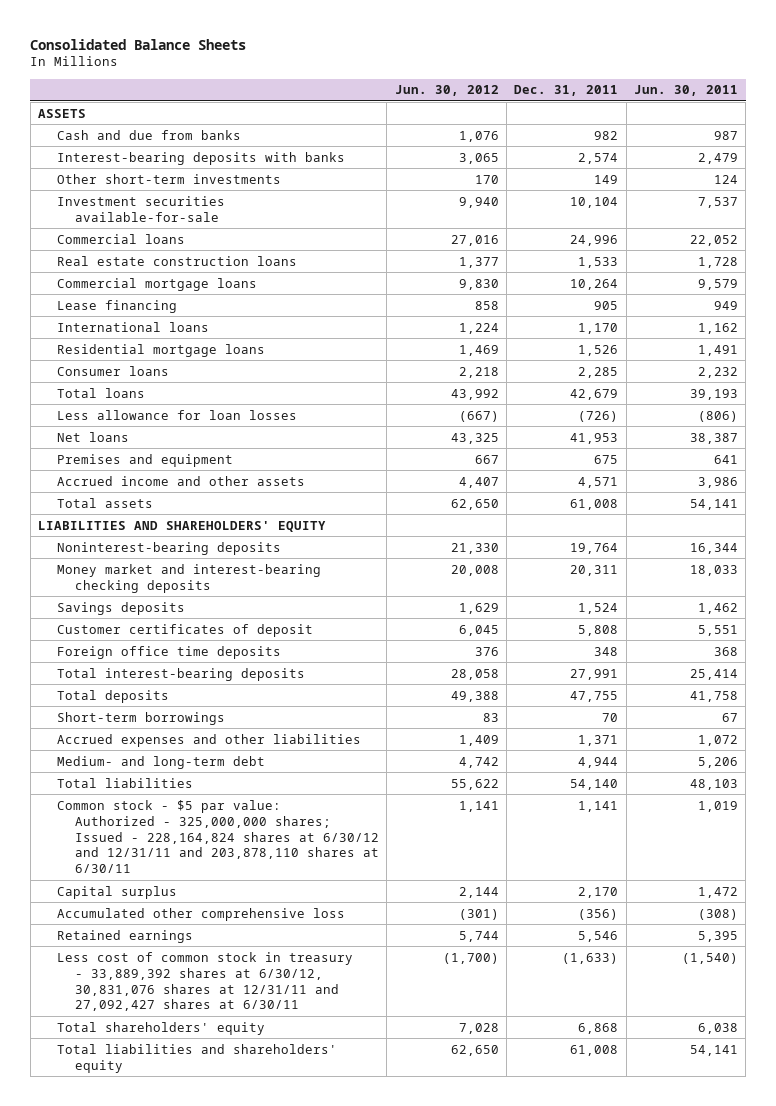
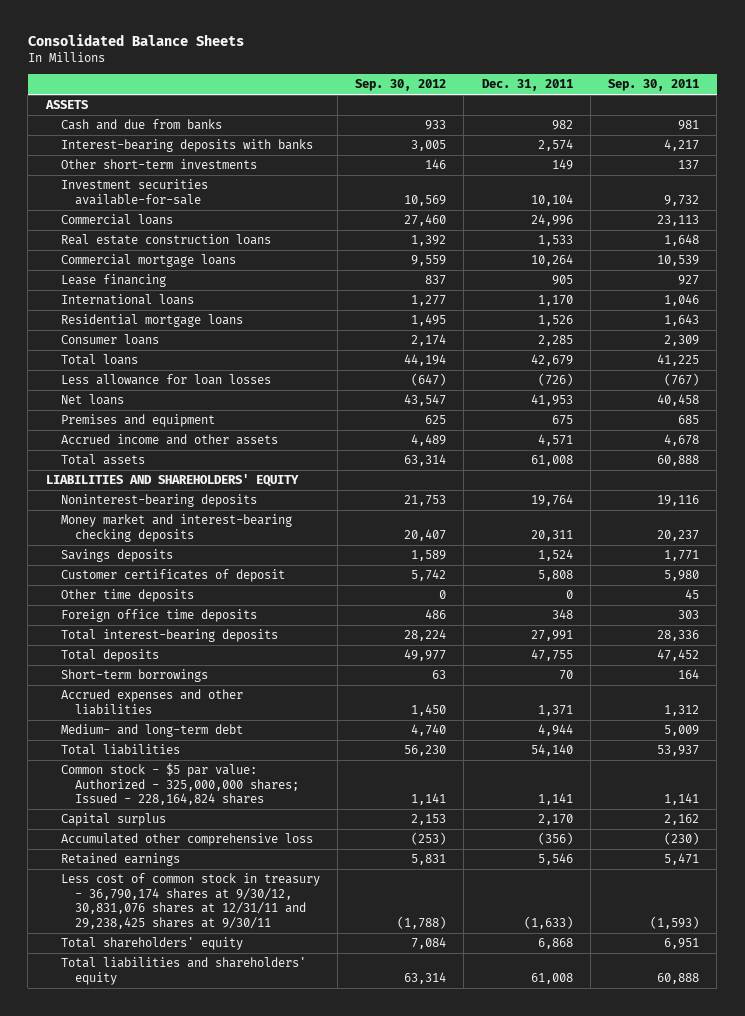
- | Jun. 30, 2012 | Dec. 31, 2011 | Jun. 30, 2011
+ | Sep. 30, 2012 | Dec. 31, 2011 | Sep. 30, 2011
+ Other time deposits | 0 | 0 | 45
- Common stock - $5 par value: Authorized - 325,000,000 shares; Issued - 228,164,824 shares at 6/30/12 and 12/31/11 and 203,878,110 shares at 6/30/11 | 1,141 | 1,141 | 1,019
+ Common stock - $5 par value: Authorized - 325,000,000 shares; Issued - 228,164,824 shares | 1,141 | 1,141 | 1,141
- Less cost of common stock in treasury - 33,889,392 shares at 6/30/12, 30,831,076 shares at 12/31/11 and 27,092,427 shares at 6/30/11 | (1,700) | (1,633) | (1,540)
+ Less cost of common stock in treasury - 36,790,174 shares at 9/30/12, 30,831,076 shares at 12/31/11 and 29,238,425 shares at 9/30/11 | (1,788) | (1,633) | (1,593)

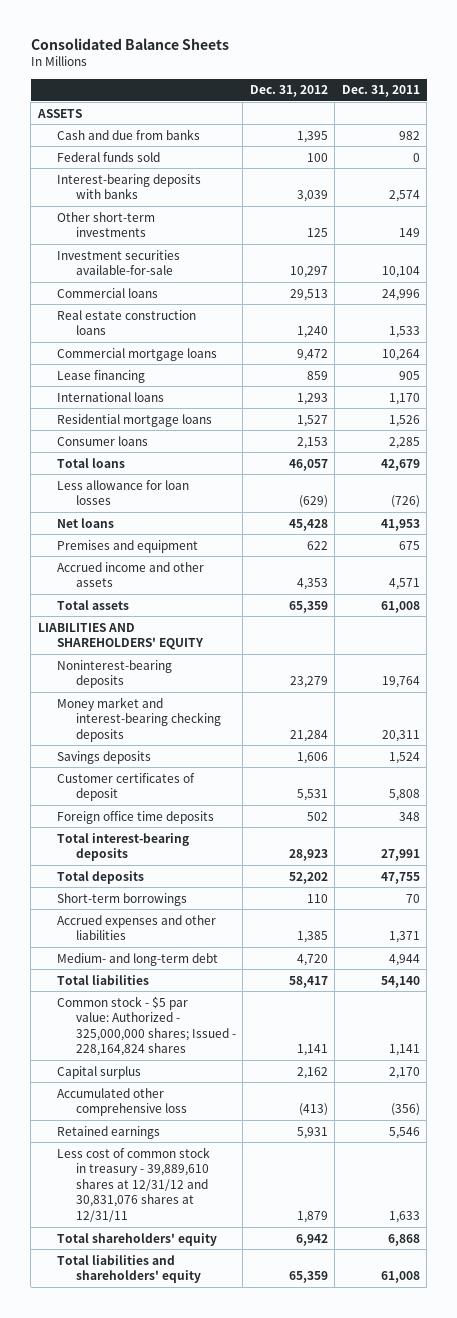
- | Sep. 30, 2012 | Dec. 31, 2011 | Sep. 30, 2011
+ | Dec. 31, 2012 | Dec. 31, 2011
+ Federal funds sold | 100 | 0
- Other time deposits | 0 | 0 | 45
- Less cost of common stock in treasury - 36,790,174 shares at 9/30/12, 30,831,076 shares at 12/31/11 and 29,238,425 shares at 9/30/11 | (1,788) | (1,633) | (1,593)
+ Less cost of common stock in treasury - 39,889,610 shares at 12/31/12 and 30,831,076 shares at 12/31/11 | 1,879 | 1,633

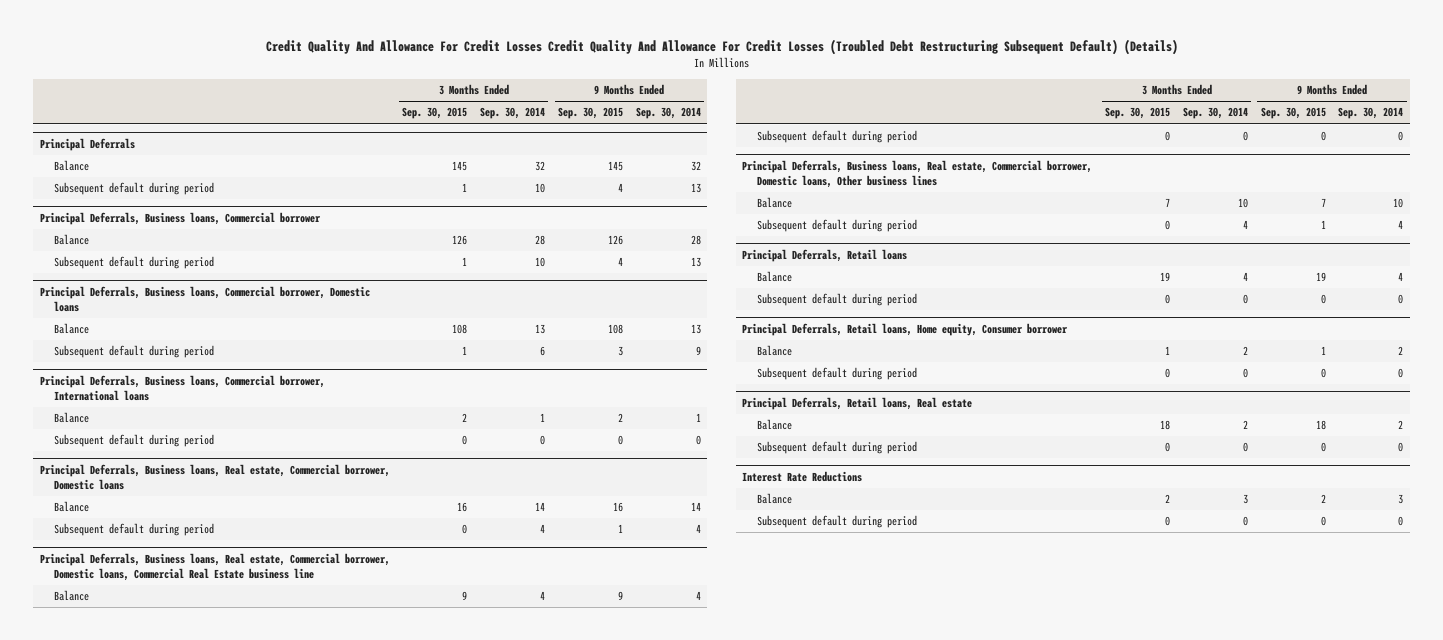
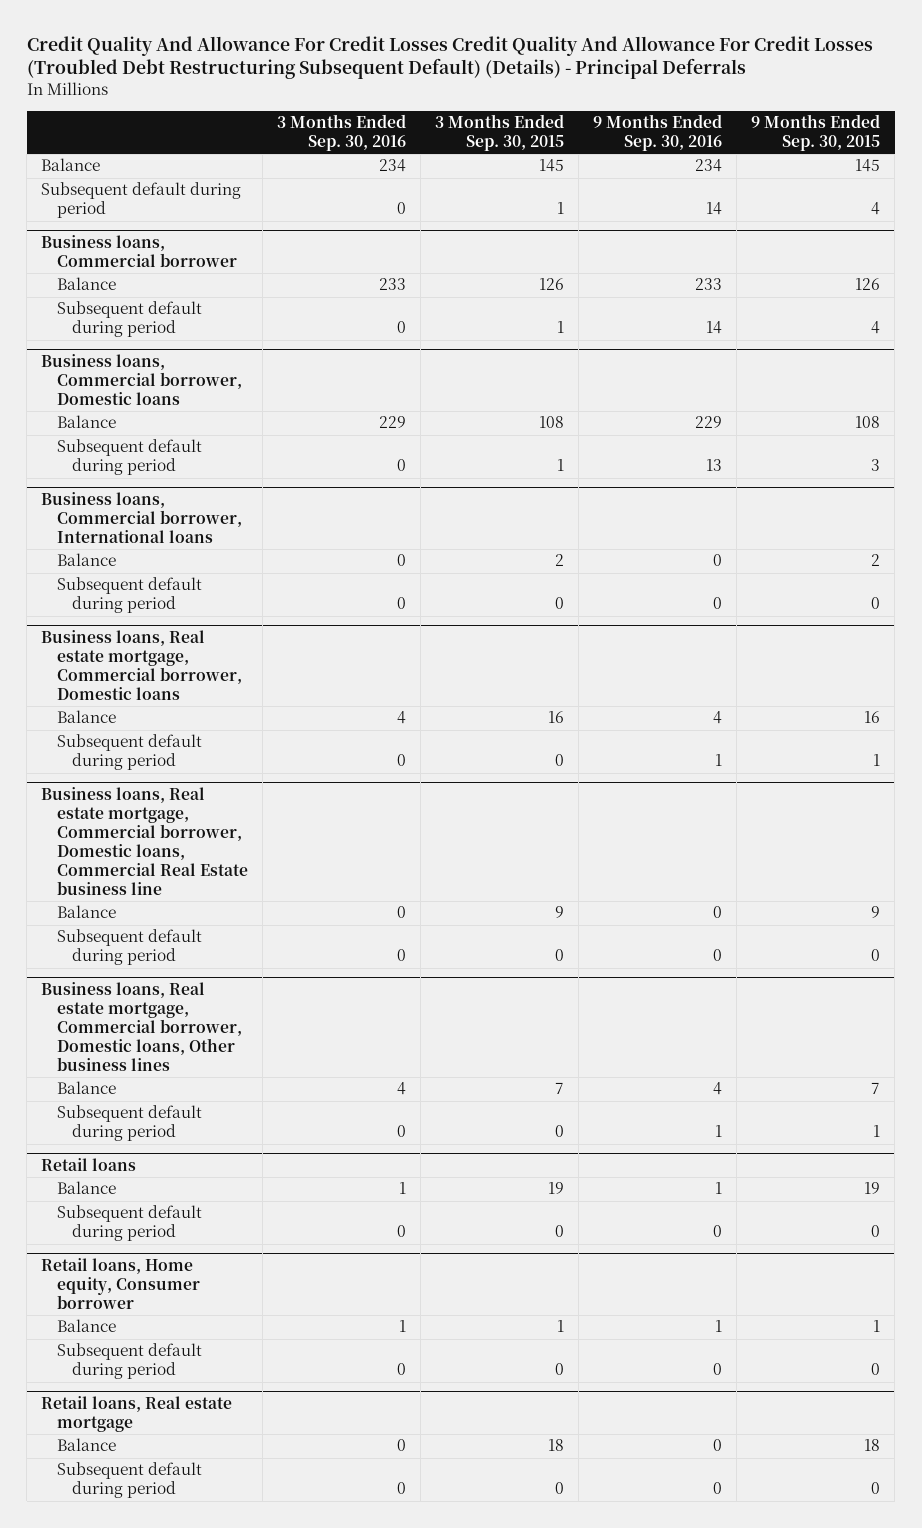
- Credit Quality And Allowance For Credit Losses Credit Quality And Allowance For Credit Losses (Troubled Debt Restructuring Subsequent Default) (Details)
+ Credit Quality And Allowance For Credit Losses Credit Quality And Allowance For Credit Losses (Troubled Debt Restructuring Subsequent Default) (Details) - Principal Deferrals
- | 3 Months Ended Sep. 30, 2015 | 3 Months Ended Sep. 30, 2014 | 9 Months Ended Sep. 30, 2015 | 9 Months Ended Sep. 30, 2014
+ | 3 Months Ended Sep. 30, 2016 | 3 Months Ended Sep. 30, 2015 | 9 Months Ended Sep. 30, 2016 | 9 Months Ended Sep. 30, 2015
- Principal Deferrals
- Principal Deferrals, Business loans, Commercial borrower
+ Business loans, Commercial borrower
- Principal Deferrals, Business loans, Commercial borrower, Domestic loans
+ Business loans, Commercial borrower, Domestic loans
- Principal Deferrals, Business loans, Commercial borrower, International loans
+ Business loans, Commercial borrower, International loans
- Principal Deferrals, Business loans, Real estate, Commercial borrower, Domestic loans
+ Business loans, Real estate mortgage, Commercial borrower, Domestic loans
- Principal Deferrals, Business loans, Real estate, Commercial borrower, Domestic loans, Commercial Real Estate business line
+ Business loans, Real estate mortgage, Commercial borrower, Domestic loans, Commercial Real Estate business line
- Principal Deferrals, Business loans, Real estate, Commercial borrower, Domestic loans, Other business lines
+ Business loans, Real estate mortgage, Commercial borrower, Domestic loans, Other business lines
- Principal Deferrals, Retail loans
+ Retail loans
- Principal Deferrals, Retail loans, Home equity, Consumer borrower
+ Retail loans, Home equity, Consumer borrower
- Principal Deferrals, Retail loans, Real estate
+ Retail loans, Real estate mortgage
- Interest Rate Reductions
- Balance | 2 | 3 | 2 | 3
- Subsequent default during period | 0 | 0 | 0 | 0

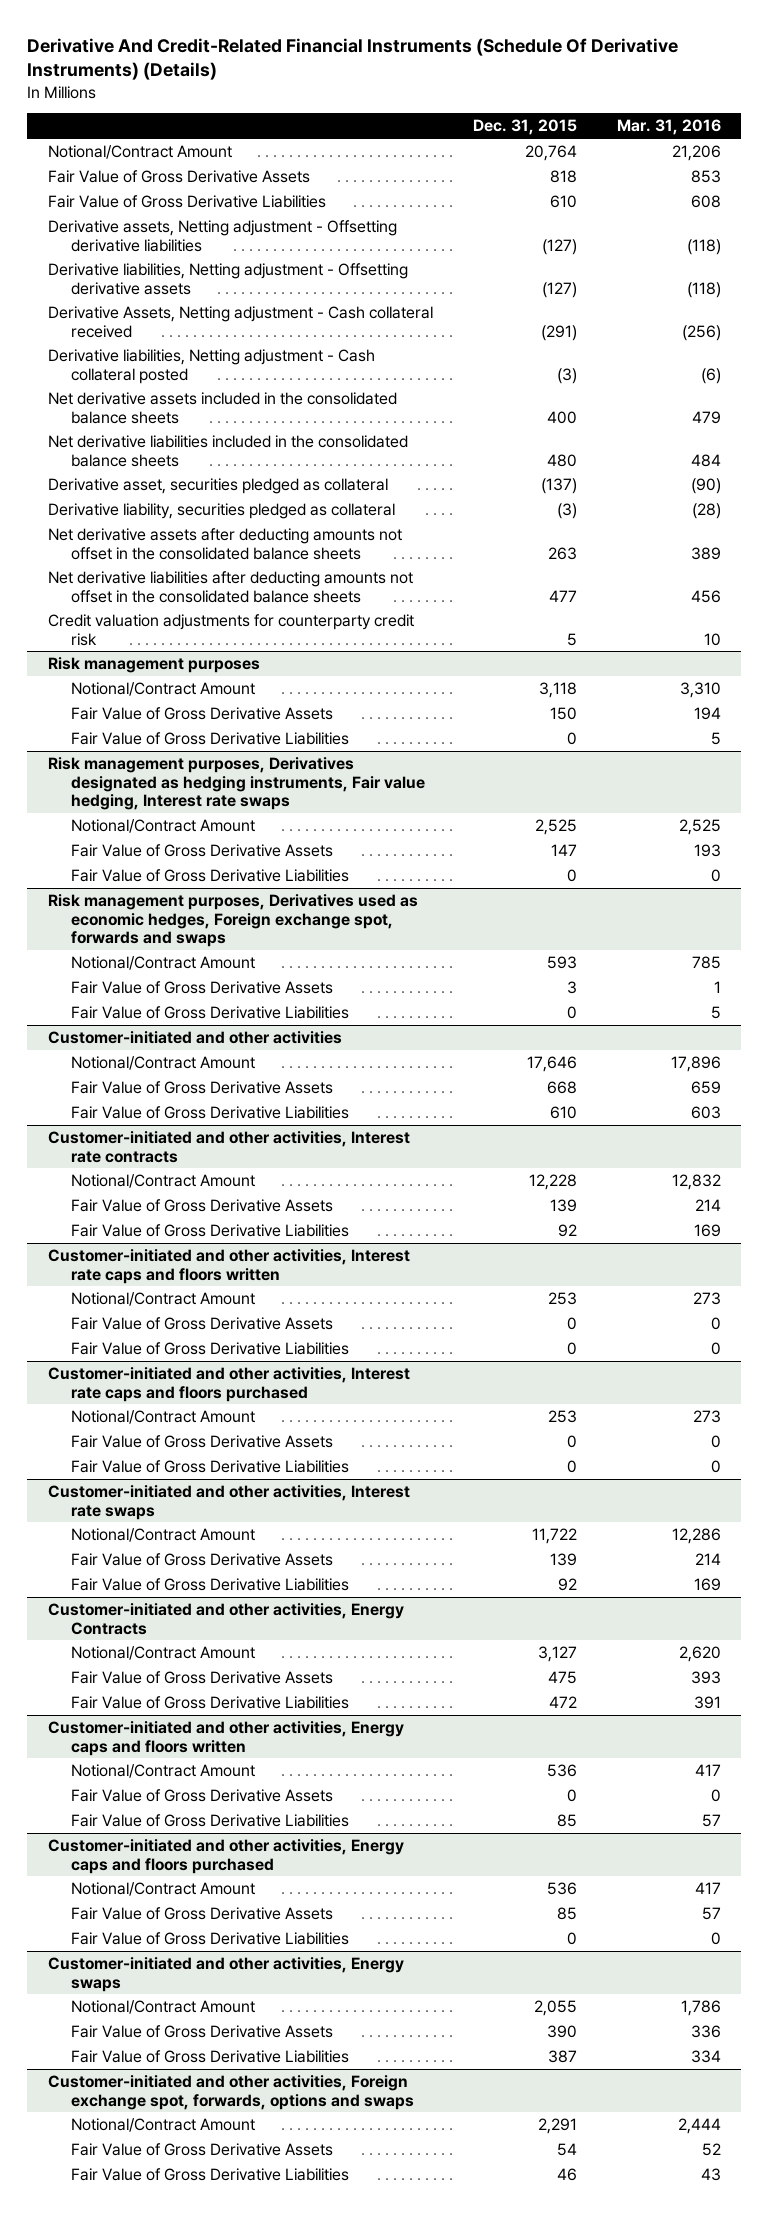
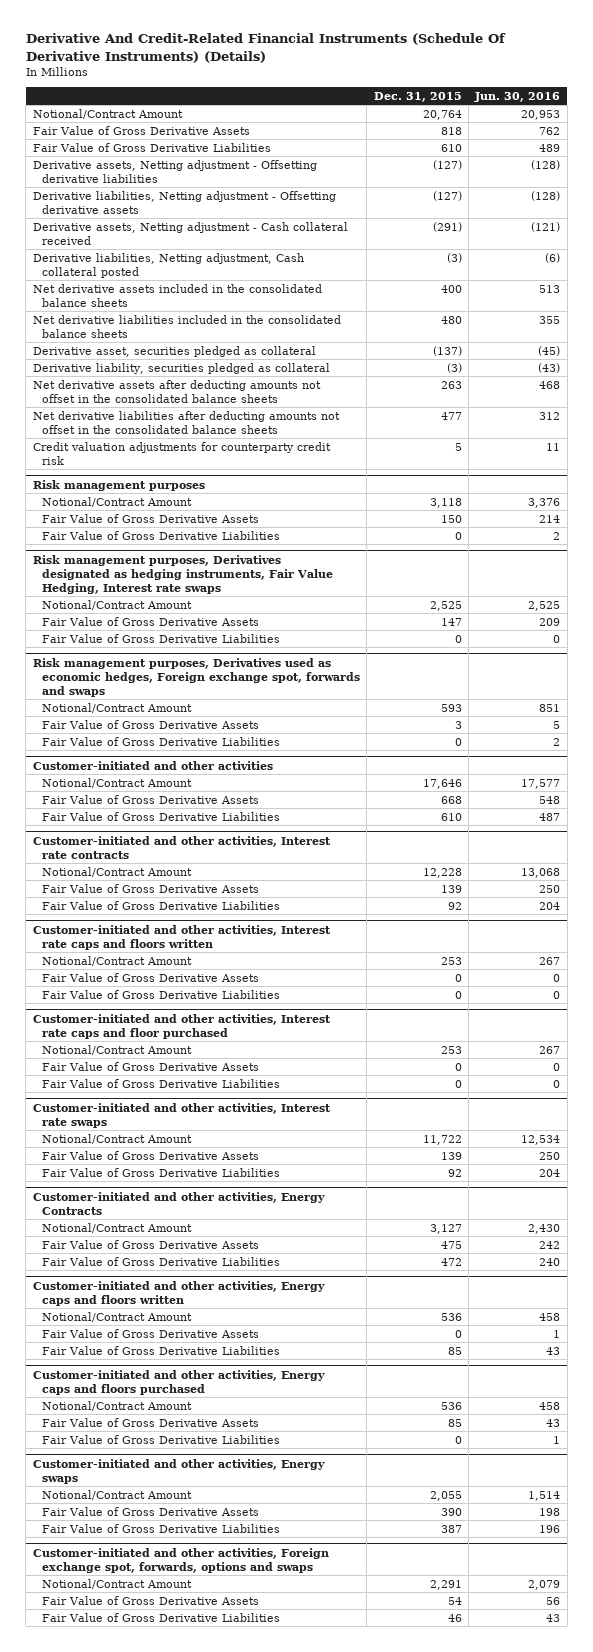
- | Dec. 31, 2015 | Mar. 31, 2016
+ | Dec. 31, 2015 | Jun. 30, 2016
- Derivative Assets, Netting adjustment - Cash collateral received | (291) | (256)
- Derivative liabilities, Netting adjustment - Cash collateral posted | (3) | (6)
+ Derivative assets, Netting adjustment - Cash collateral received | (291) | (121)
+ Derivative liabilities, Netting adjustment, Cash collateral posted | (3) | (6)
- Risk management purposes, Derivatives designated as hedging instruments, Fair value hedging, Interest rate swaps
+ Risk management purposes, Derivatives designated as hedging instruments, Fair Value Hedging, Interest rate swaps
- Customer-initiated and other activities, Interest rate caps and floors purchased
+ Customer-initiated and other activities, Interest rate caps and floor purchased

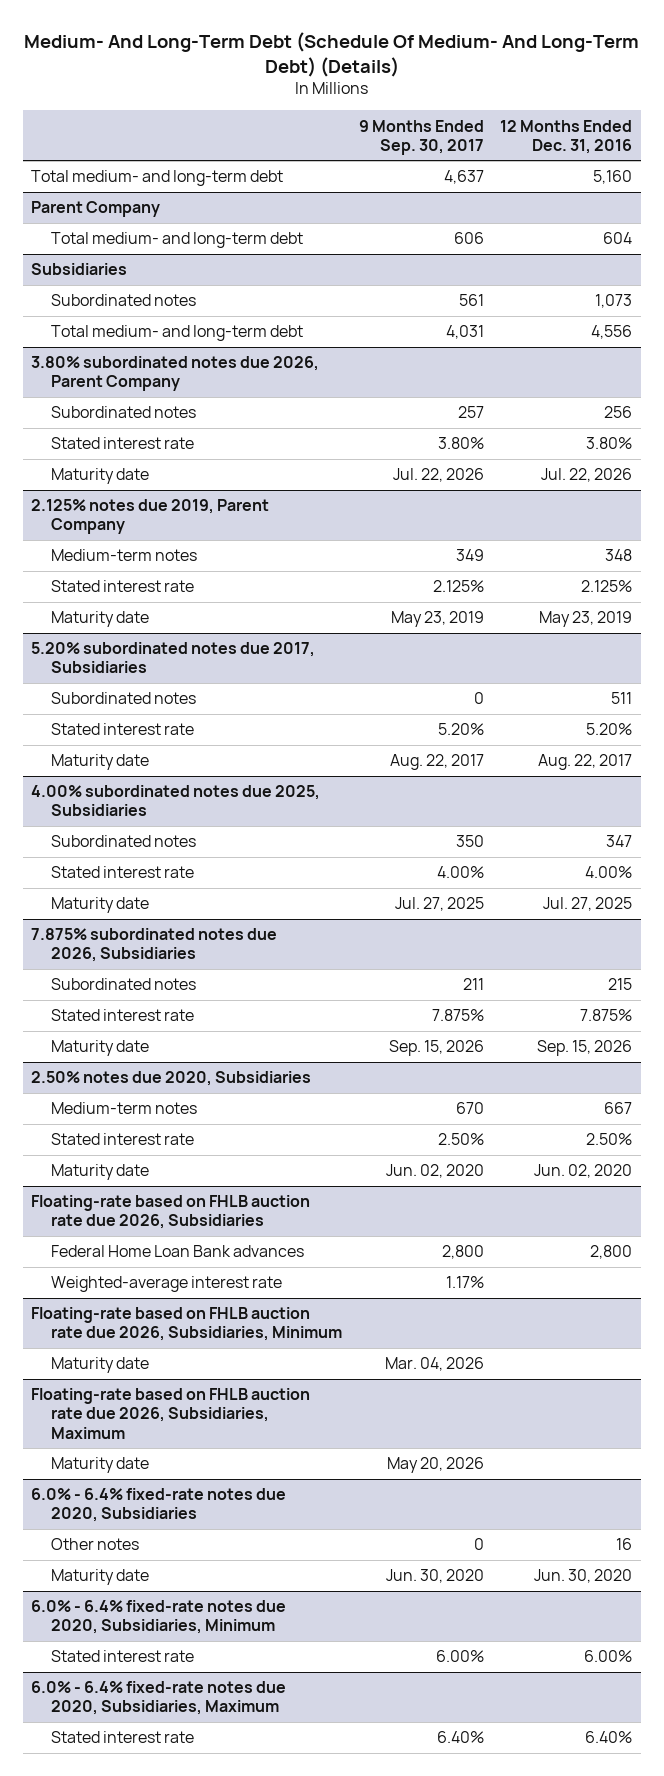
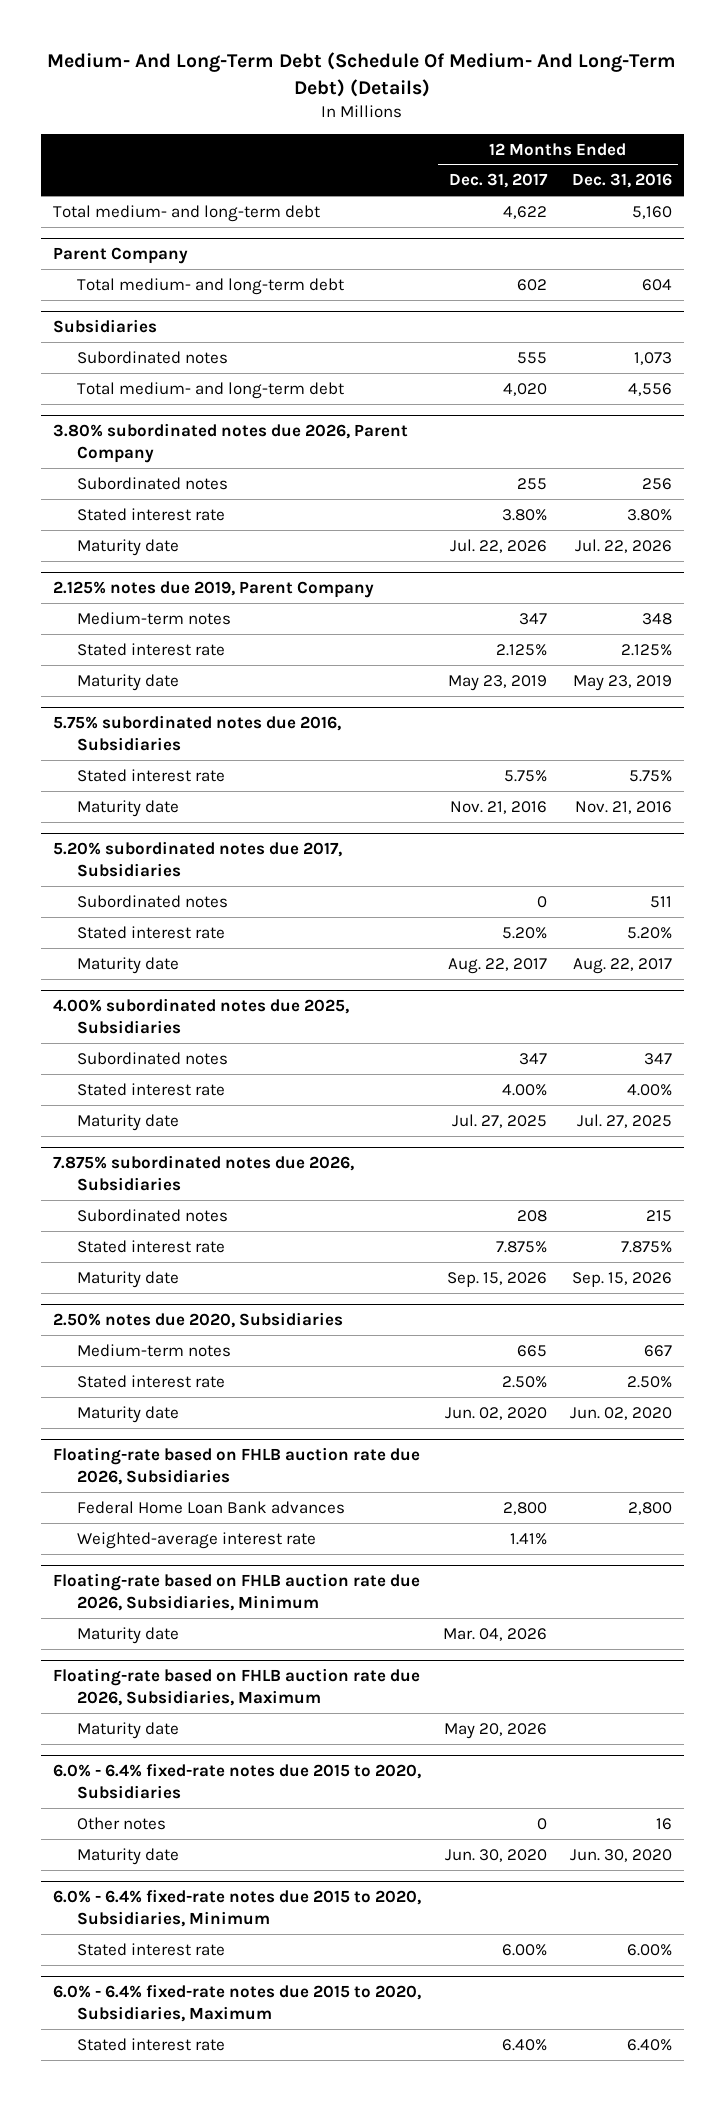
- | 9 Months Ended Sep. 30, 2017 | 12 Months Ended Dec. 31, 2016
+ | 12 Months Ended Dec. 31, 2017 | 12 Months Ended Dec. 31, 2016
+ 5.75% subordinated notes due 2016, Subsidiaries
+ Stated interest rate | 5.75% | 5.75%
+ Maturity date | Nov. 21, 2016 | Nov. 21, 2016
- 6.0% - 6.4% fixed-rate notes due 2020, Subsidiaries
+ 6.0% - 6.4% fixed-rate notes due 2015 to 2020, Subsidiaries
- 6.0% - 6.4% fixed-rate notes due 2020, Subsidiaries, Minimum
+ 6.0% - 6.4% fixed-rate notes due 2015 to 2020, Subsidiaries, Minimum
- 6.0% - 6.4% fixed-rate notes due 2020, Subsidiaries, Maximum
+ 6.0% - 6.4% fixed-rate notes due 2015 to 2020, Subsidiaries, Maximum

